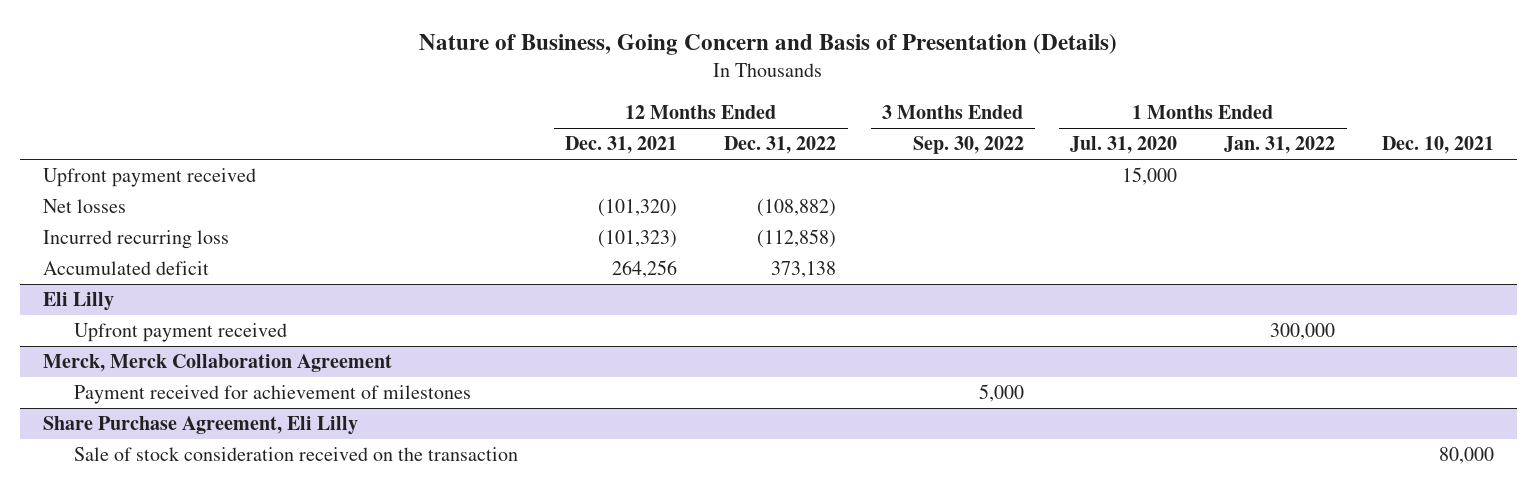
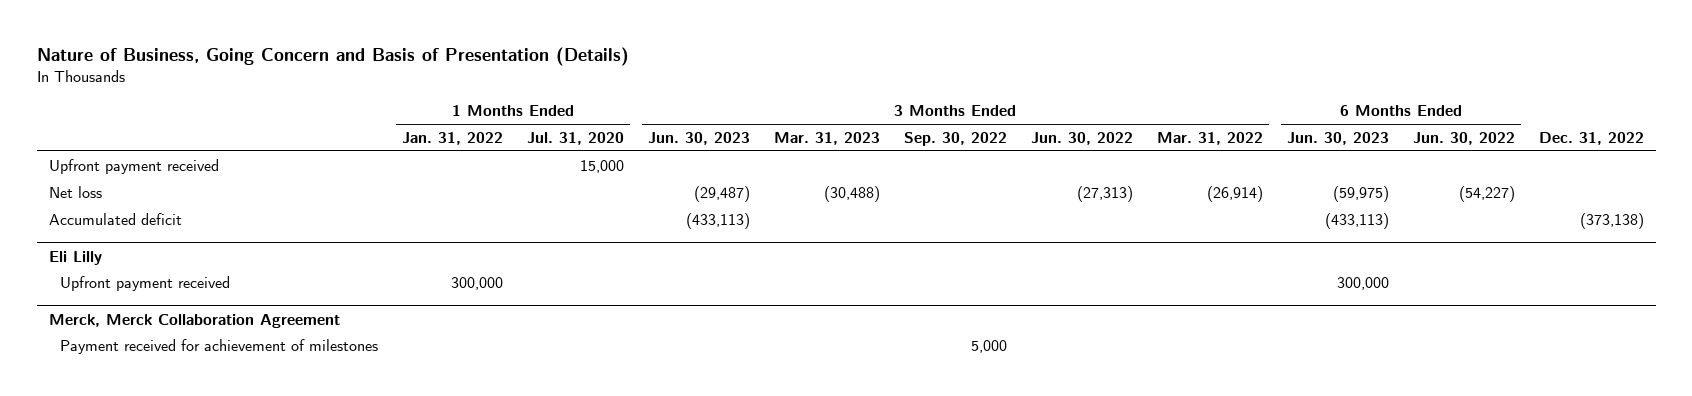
- | 12 Months Ended Dec. 31, 2021 | 12 Months Ended Dec. 31, 2022 | 3 Months Ended Sep. 30, 2022 | 1 Months Ended Jul. 31, 2020 | 1 Months Ended Jan. 31, 2022 | Dec. 10, 2021
+ | 1 Months Ended Jan. 31, 2022 | 1 Months Ended Jul. 31, 2020 | 3 Months Ended Jun. 30, 2023 | 3 Months Ended Mar. 31, 2023 | 3 Months Ended Sep. 30, 2022 | 3 Months Ended Jun. 30, 2022 | 3 Months Ended Mar. 31, 2022 | 6 Months Ended Jun. 30, 2023 | 6 Months Ended Jun. 30, 2022 | Dec. 31, 2022
- Net losses | (101,320) | (108,882) | | | |
- Incurred recurring loss | (101,323) | (112,858) | | | |
+ Net loss | | | (29,487) | (30,488) | | (27,313) | (26,914) | (59,975) | (54,227) |
- Share Purchase Agreement, Eli Lilly
- Sale of stock consideration received on the transaction | | | | | | 80,000

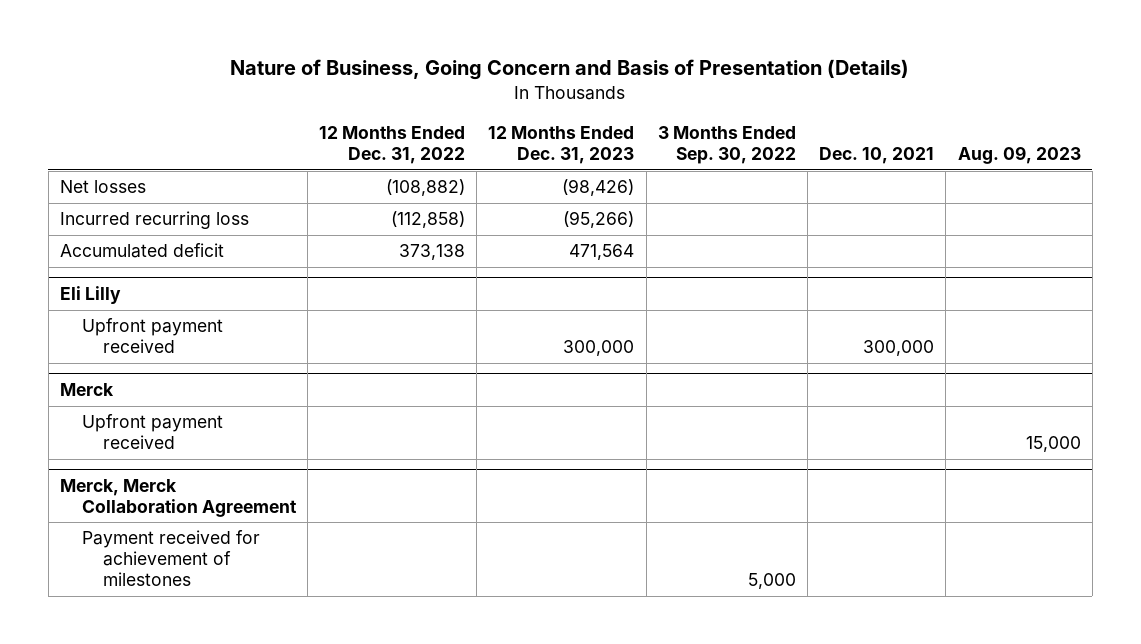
- | 1 Months Ended Jan. 31, 2022 | 1 Months Ended Jul. 31, 2020 | 3 Months Ended Jun. 30, 2023 | 3 Months Ended Mar. 31, 2023 | 3 Months Ended Sep. 30, 2022 | 3 Months Ended Jun. 30, 2022 | 3 Months Ended Mar. 31, 2022 | 6 Months Ended Jun. 30, 2023 | 6 Months Ended Jun. 30, 2022 | Dec. 31, 2022
+ | 12 Months Ended Dec. 31, 2022 | 12 Months Ended Dec. 31, 2023 | 3 Months Ended Sep. 30, 2022 | Dec. 10, 2021 | Aug. 09, 2023
- Upfront payment received | | 15,000 | | | | | | | |
- Net loss | | | (29,487) | (30,488) | | (27,313) | (26,914) | (59,975) | (54,227) |
+ Net losses | (108,882) | (98,426) | | |
+ Incurred recurring loss | (112,858) | (95,266) | | |
+ Merck
+ Upfront payment received | | | | | 15,000

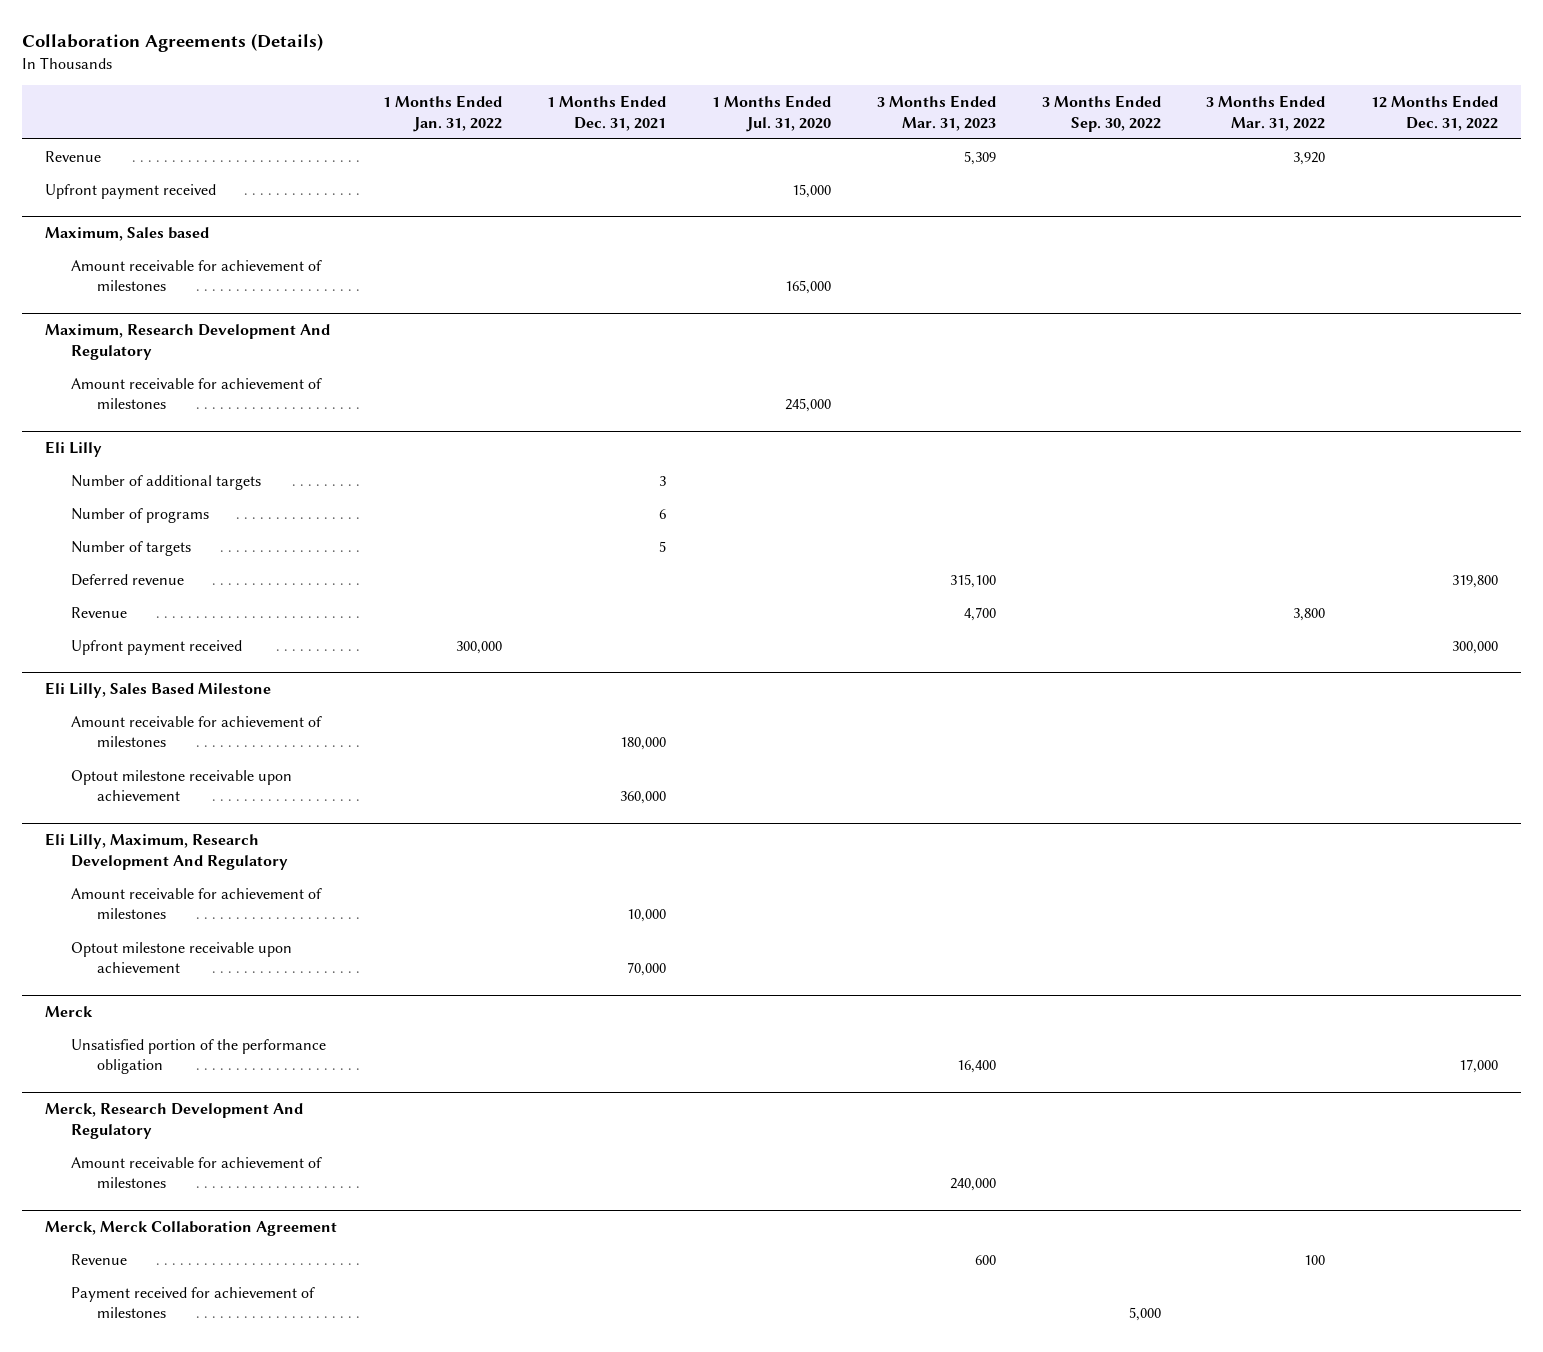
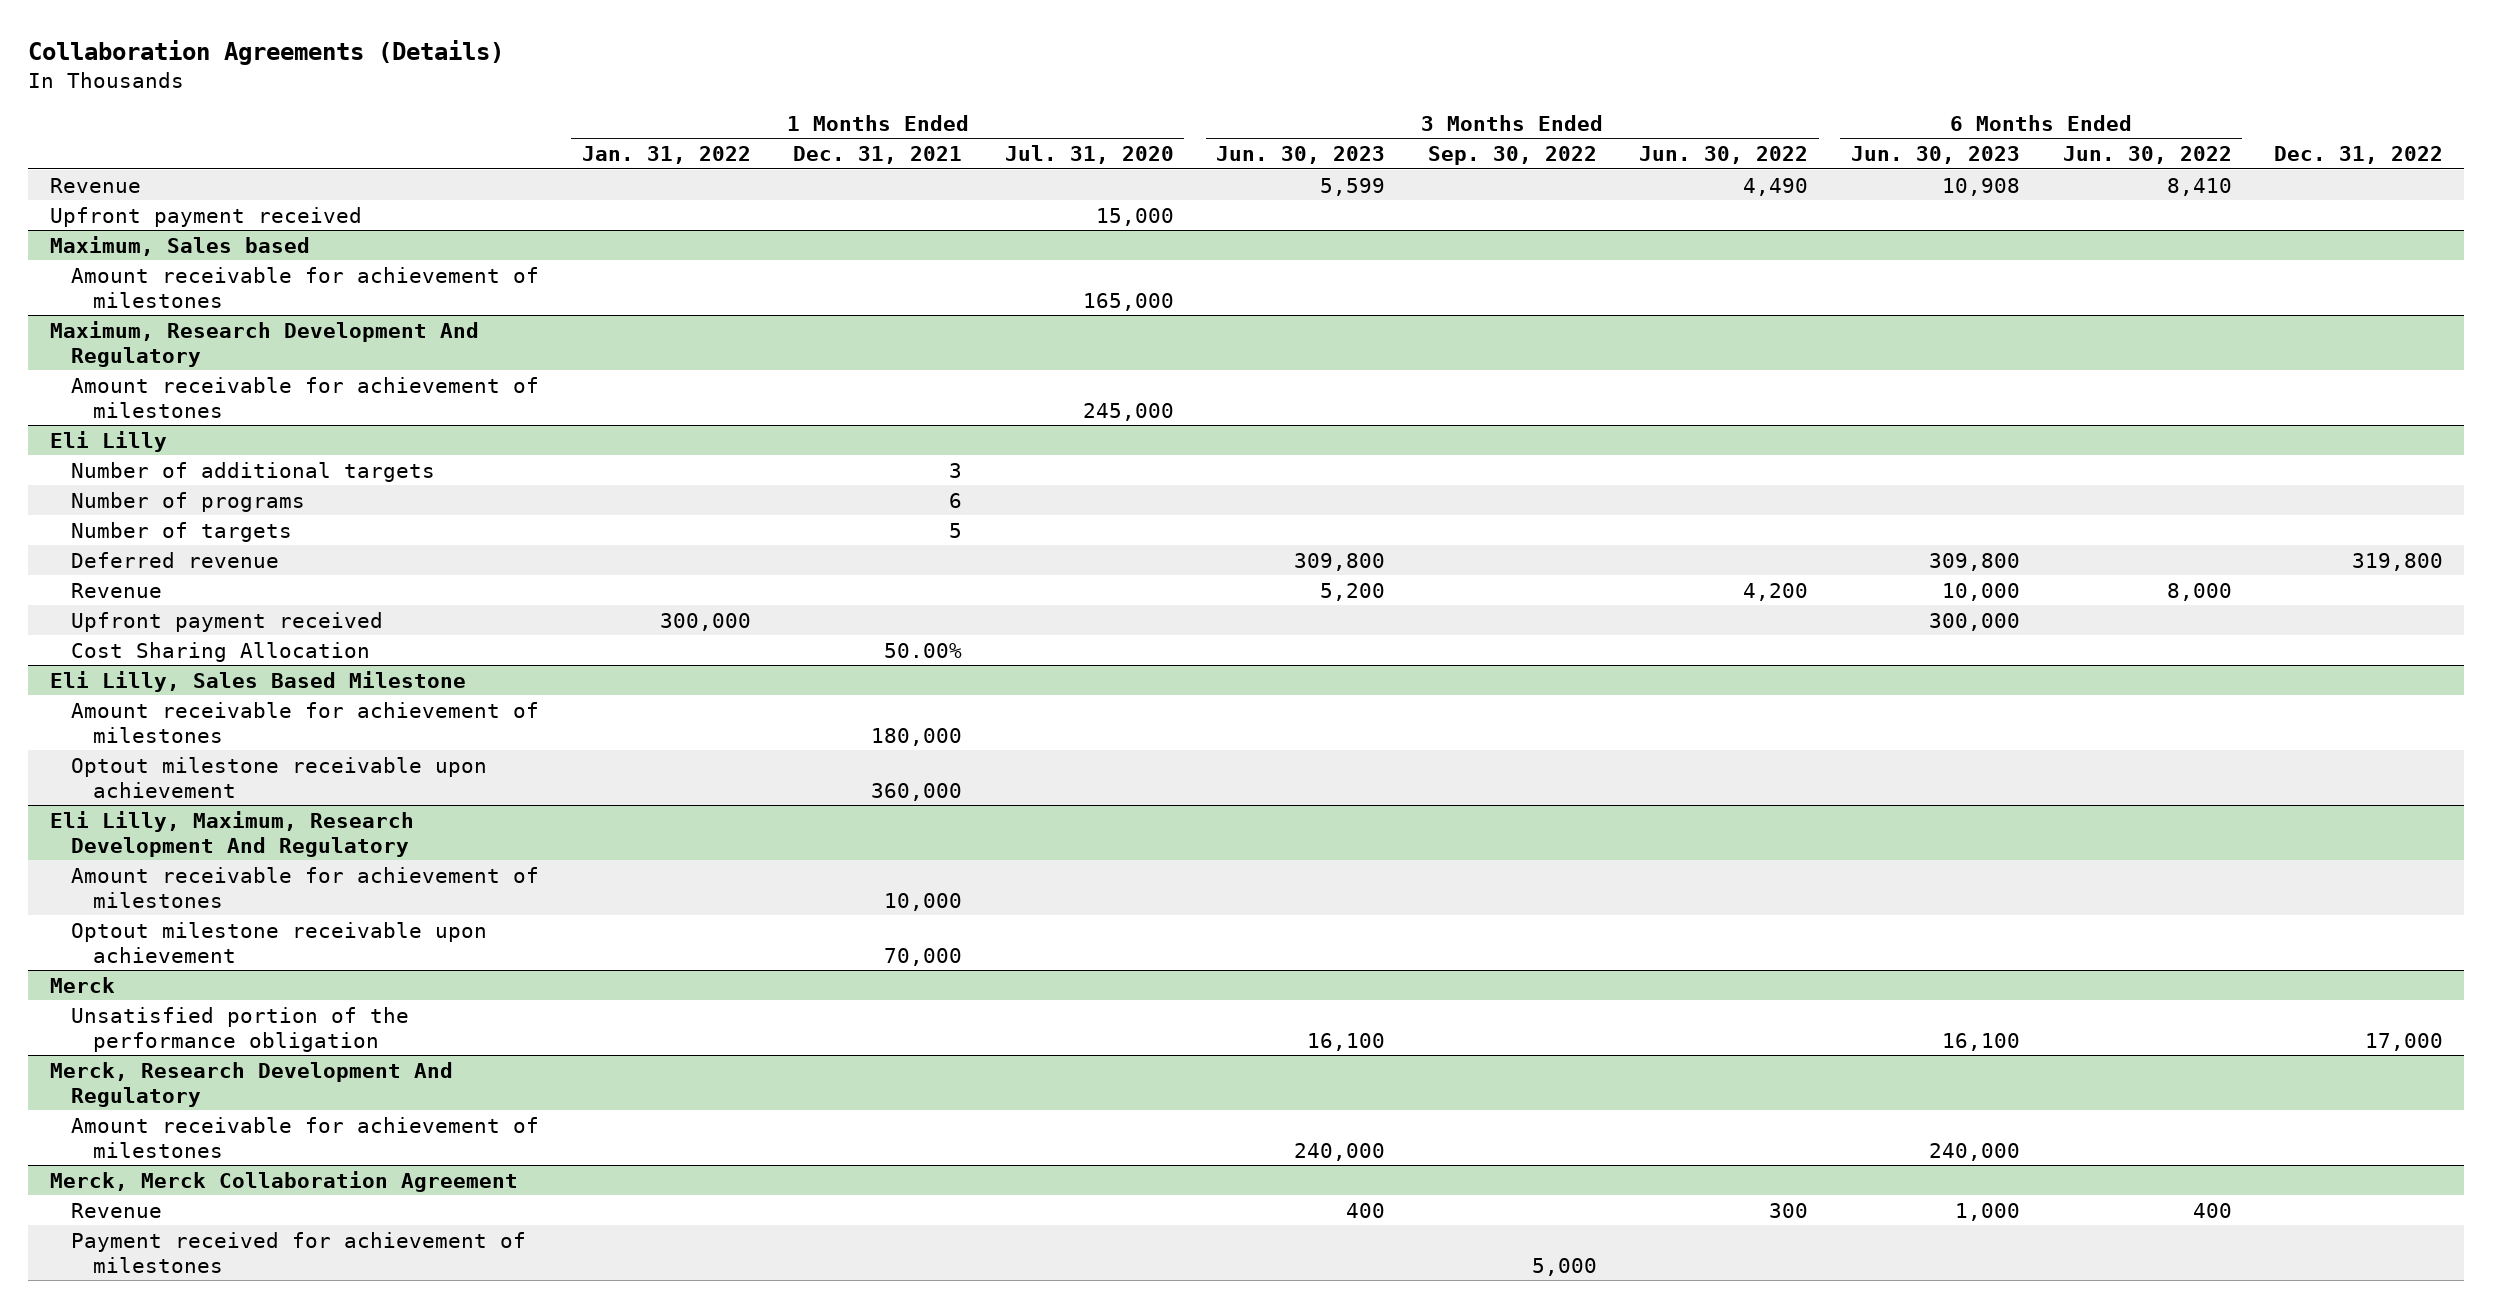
- | 1 Months Ended Jan. 31, 2022 | 1 Months Ended Dec. 31, 2021 | 1 Months Ended Jul. 31, 2020 | 3 Months Ended Mar. 31, 2023 | 3 Months Ended Sep. 30, 2022 | 3 Months Ended Mar. 31, 2022 | 12 Months Ended Dec. 31, 2022
+ | 1 Months Ended Jan. 31, 2022 | 1 Months Ended Dec. 31, 2021 | 1 Months Ended Jul. 31, 2020 | 3 Months Ended Jun. 30, 2023 | 3 Months Ended Sep. 30, 2022 | 3 Months Ended Jun. 30, 2022 | 6 Months Ended Jun. 30, 2023 | 6 Months Ended Jun. 30, 2022 | Dec. 31, 2022
@ Eli Lilly
+ Cost Sharing Allocation | | 50.00% | | | | | | |

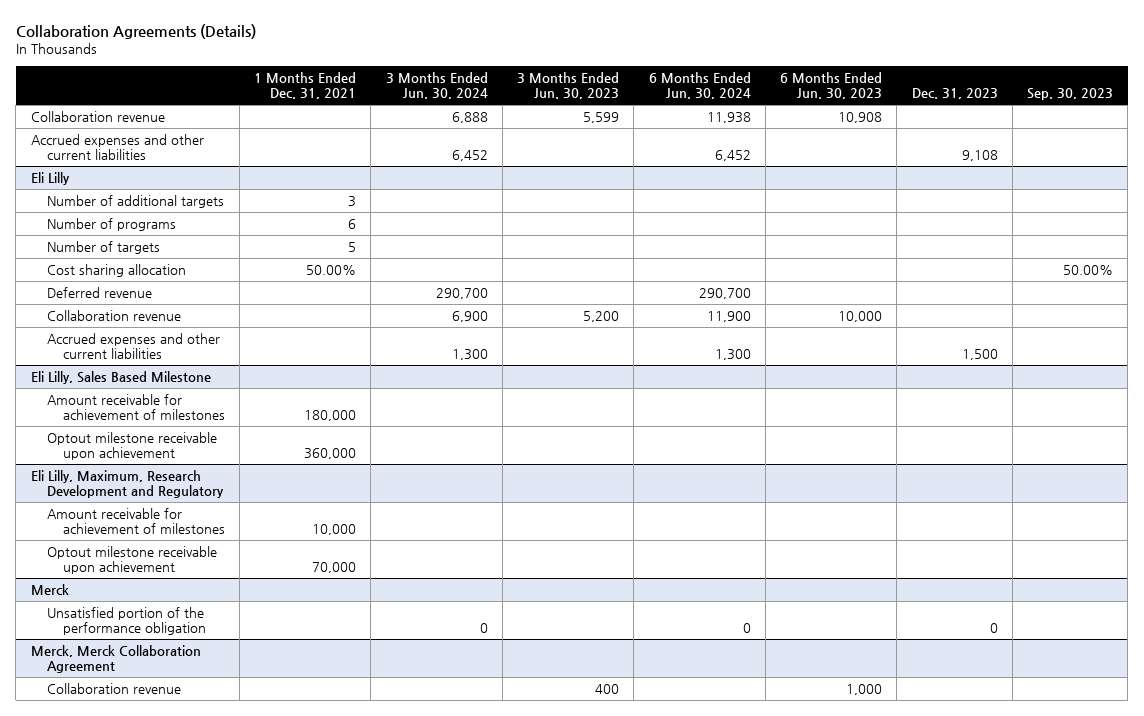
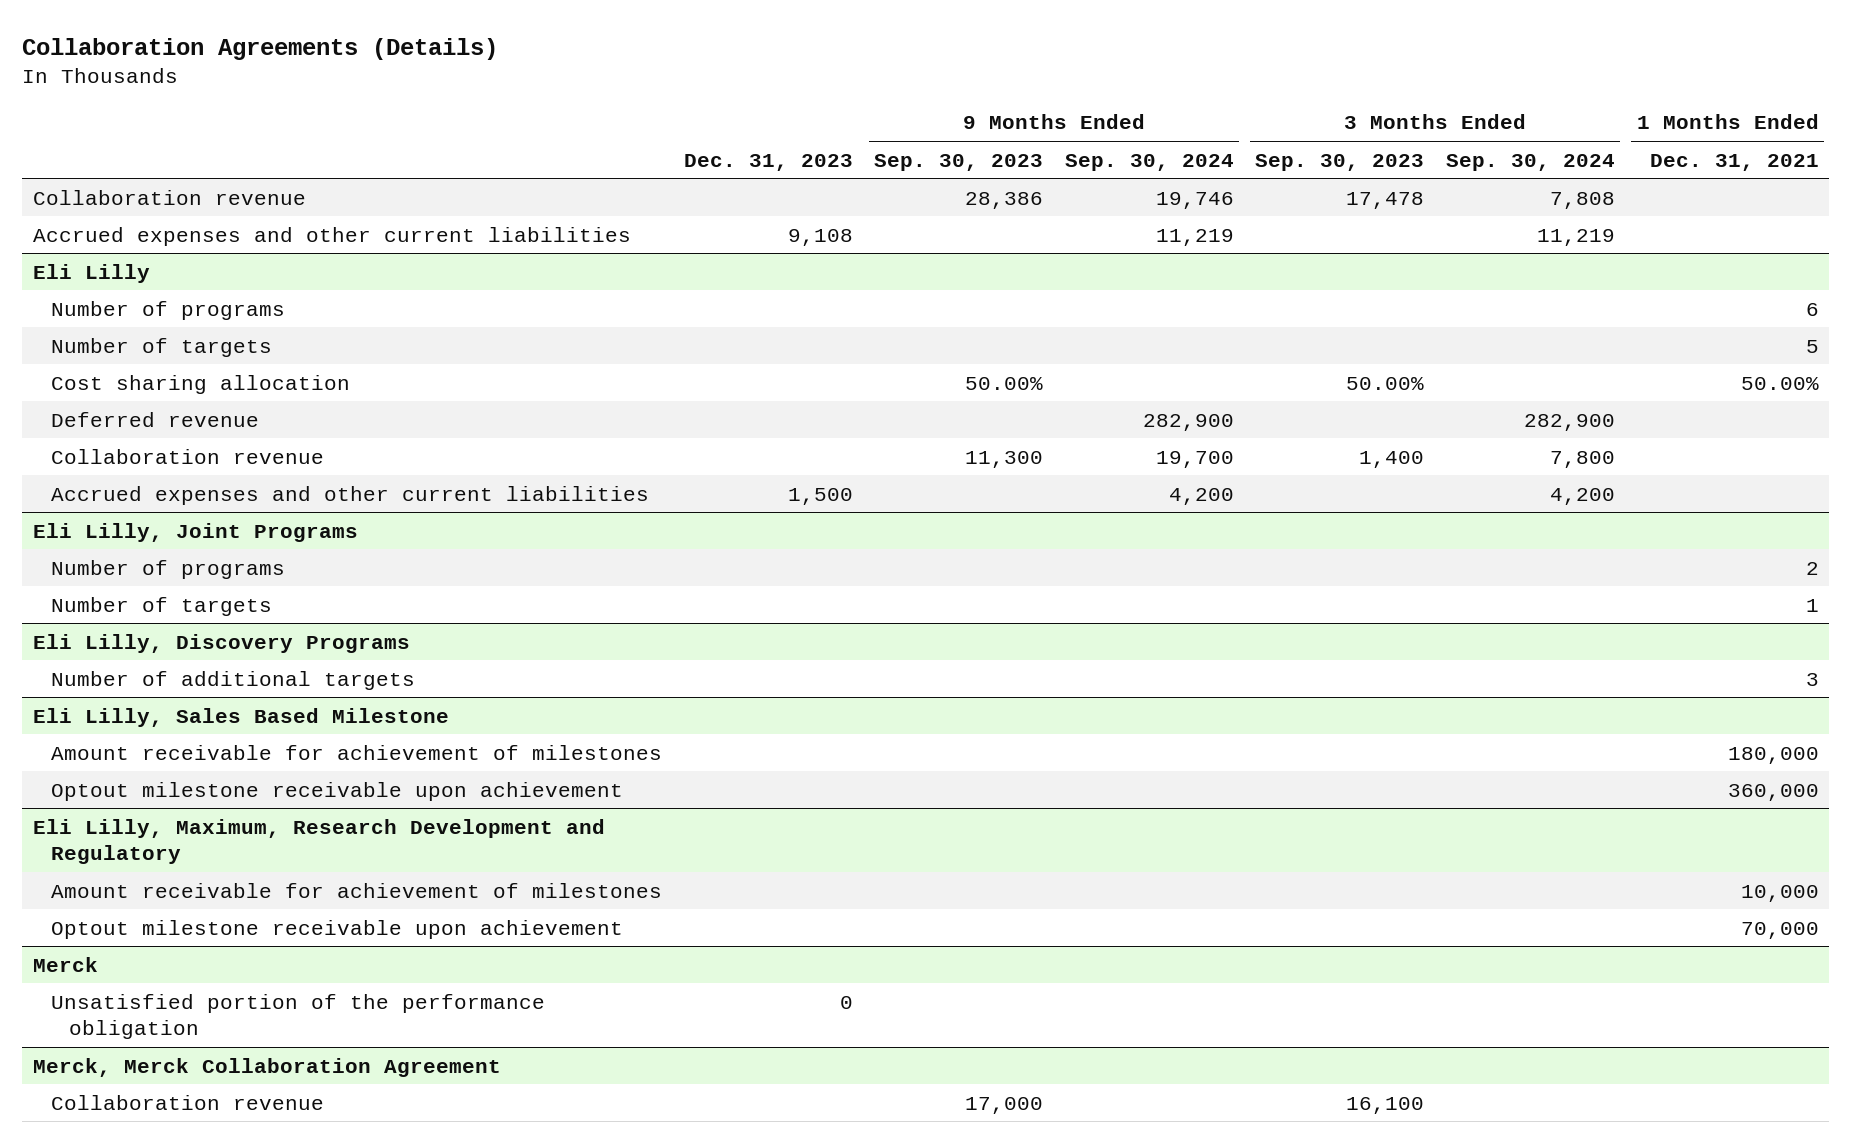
- | 1 Months Ended Dec. 31, 2021 | 3 Months Ended Jun. 30, 2024 | 3 Months Ended Jun. 30, 2023 | 6 Months Ended Jun. 30, 2024 | 6 Months Ended Jun. 30, 2023 | Dec. 31, 2023 | Sep. 30, 2023
+ | Dec. 31, 2023 | 9 Months Ended Sep. 30, 2023 | 9 Months Ended Sep. 30, 2024 | 3 Months Ended Sep. 30, 2023 | 3 Months Ended Sep. 30, 2024 | 1 Months Ended Dec. 31, 2021
@ Eli Lilly
- Number of additional targets | 3 | | | | | |
+ Eli Lilly, Joint Programs
+ Number of programs | | | | | | 2
+ Number of targets | | | | | | 1
+ Eli Lilly, Discovery Programs
+ Number of additional targets | | | | | | 3

